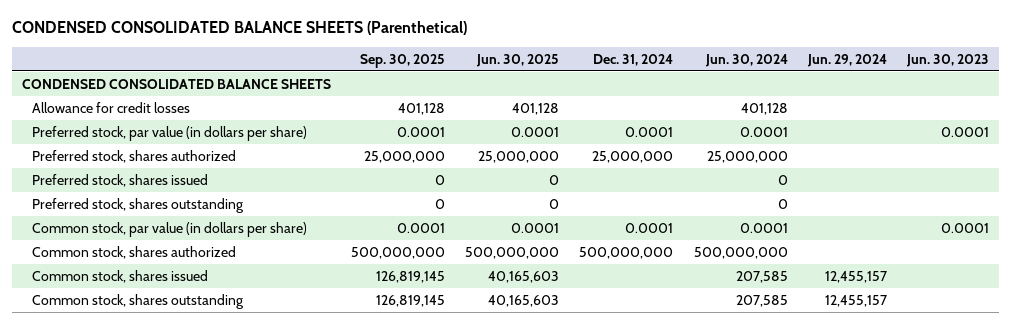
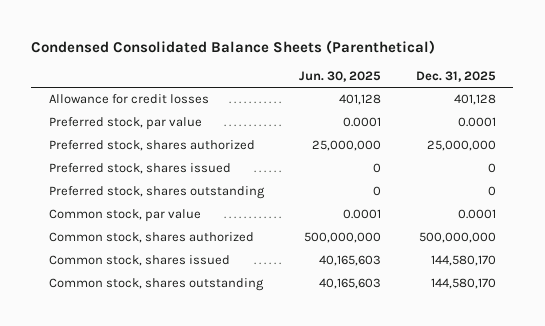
- CONDENSED CONSOLIDATED BALANCE SHEETS (Parenthetical)
+ Condensed Consolidated Balance Sheets (Parenthetical)
- | Sep. 30, 2025 | Jun. 30, 2025 | Dec. 31, 2024 | Jun. 30, 2024 | Jun. 29, 2024 | Jun. 30, 2023
+ | Jun. 30, 2025 | Dec. 31, 2025
- CONDENSED CONSOLIDATED BALANCE SHEETS
- Preferred stock, par value (in dollars per share) | 0.0001 | 0.0001 | 0.0001 | 0.0001 | | 0.0001
+ Preferred stock, par value | 0.0001 | 0.0001
- Common stock, par value (in dollars per share) | 0.0001 | 0.0001 | 0.0001 | 0.0001 | | 0.0001
+ Common stock, par value | 0.0001 | 0.0001

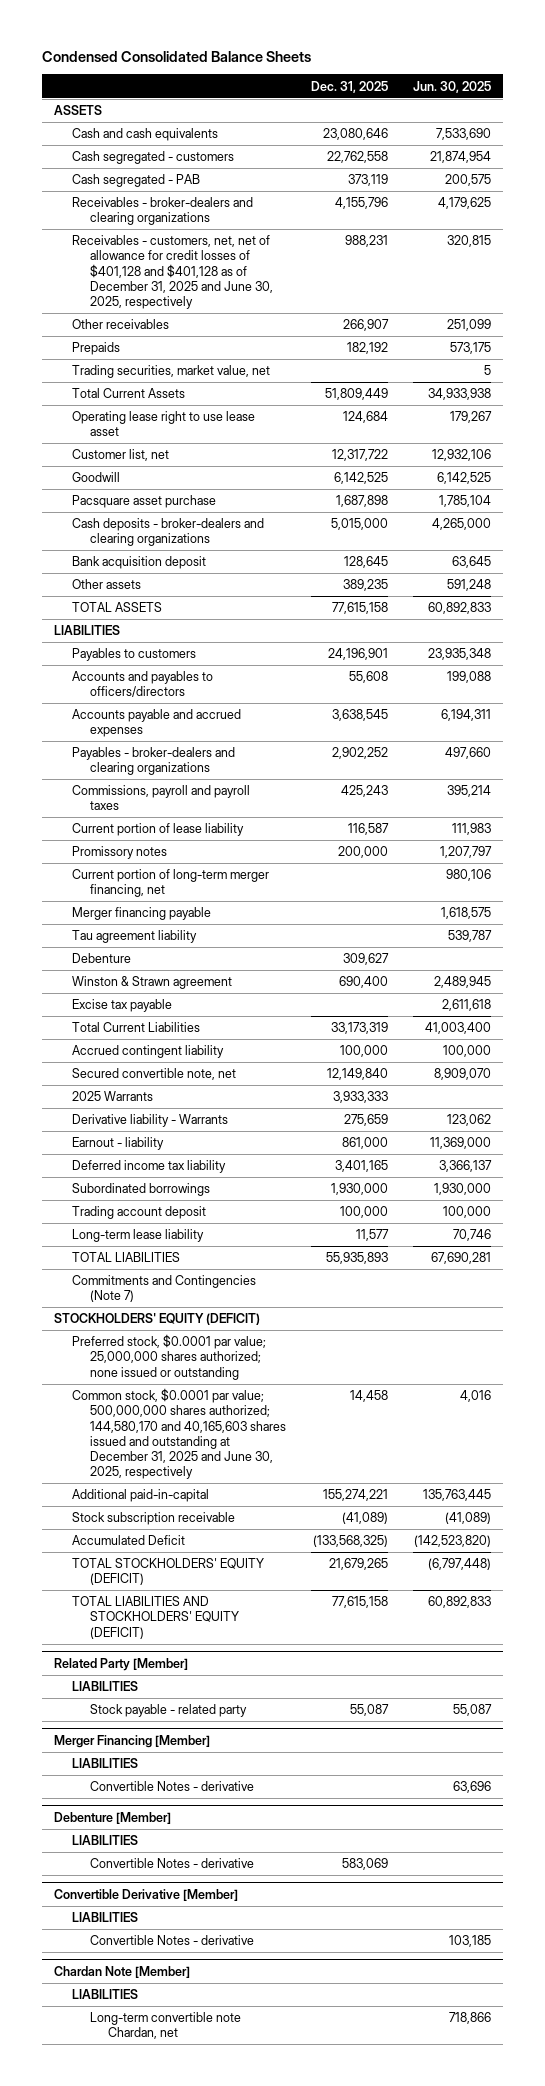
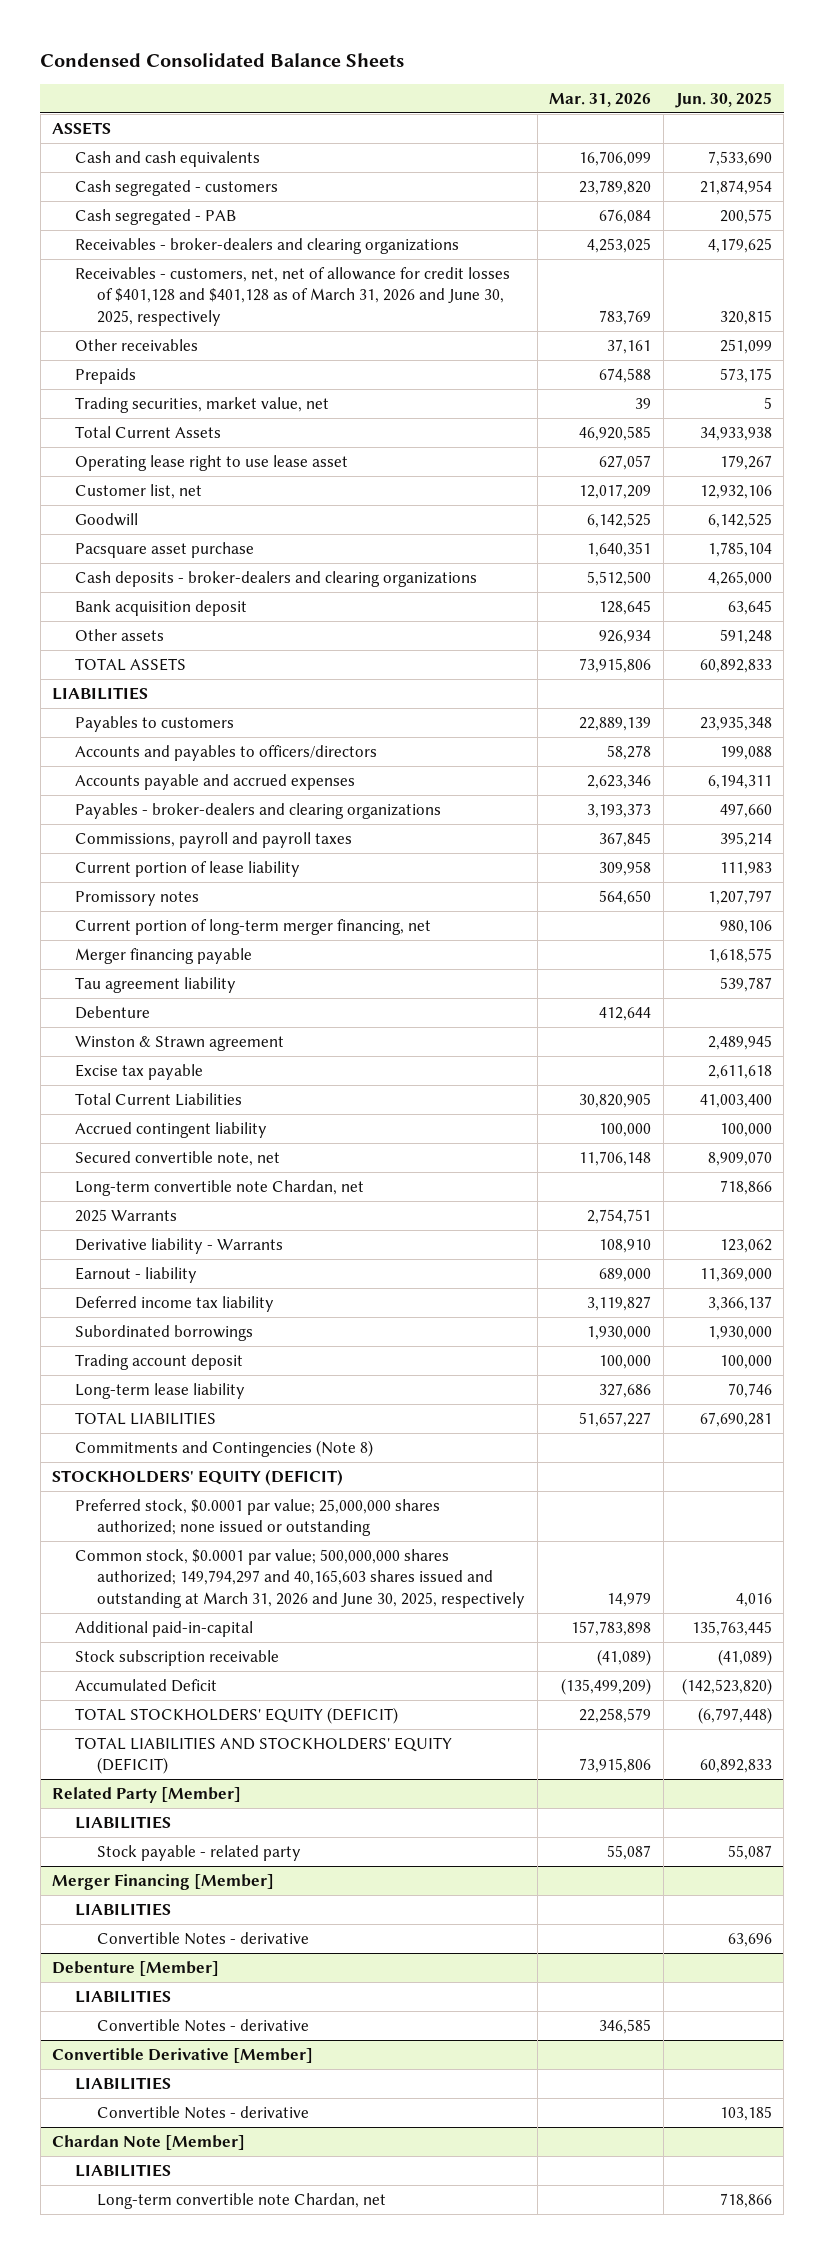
- | Dec. 31, 2025 | Jun. 30, 2025
+ | Mar. 31, 2026 | Jun. 30, 2025
- Receivables - customers, net, net of allowance for credit losses of $401,128 and $401,128 as of December 31, 2025 and June 30, 2025, respectively | 988,231 | 320,815
+ Receivables - customers, net, net of allowance for credit losses of $401,128 and $401,128 as of March 31, 2026 and June 30, 2025, respectively | 783,769 | 320,815
+ Long-term convertible note Chardan, net | | 718,866
- Commitments and Contingencies (Note 7)
+ Commitments and Contingencies (Note 8)
- Common stock, $0.0001 par value; 500,000,000 shares authorized; 144,580,170 and 40,165,603 shares issued and outstanding at December 31, 2025 and June 30, 2025, respectively | 14,458 | 4,016
+ Common stock, $0.0001 par value; 500,000,000 shares authorized; 149,794,297 and 40,165,603 shares issued and outstanding at March 31, 2026 and June 30, 2025, respectively | 14,979 | 4,016

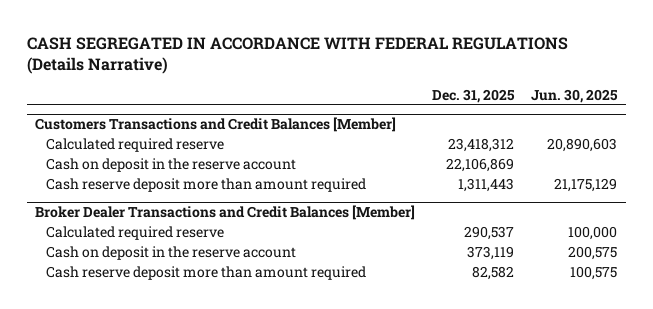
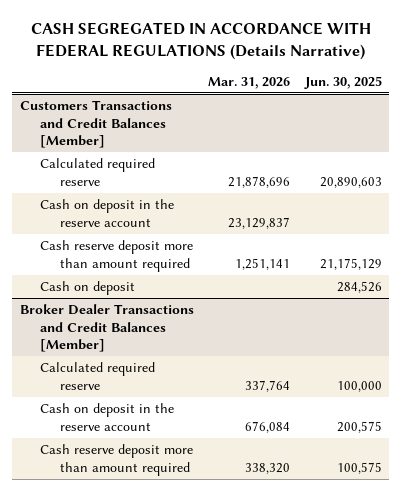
- | Dec. 31, 2025 | Jun. 30, 2025
+ | Mar. 31, 2026 | Jun. 30, 2025
@ Customers Transactions and Credit Balances [Member]
+ Cash on deposit | | 284,526

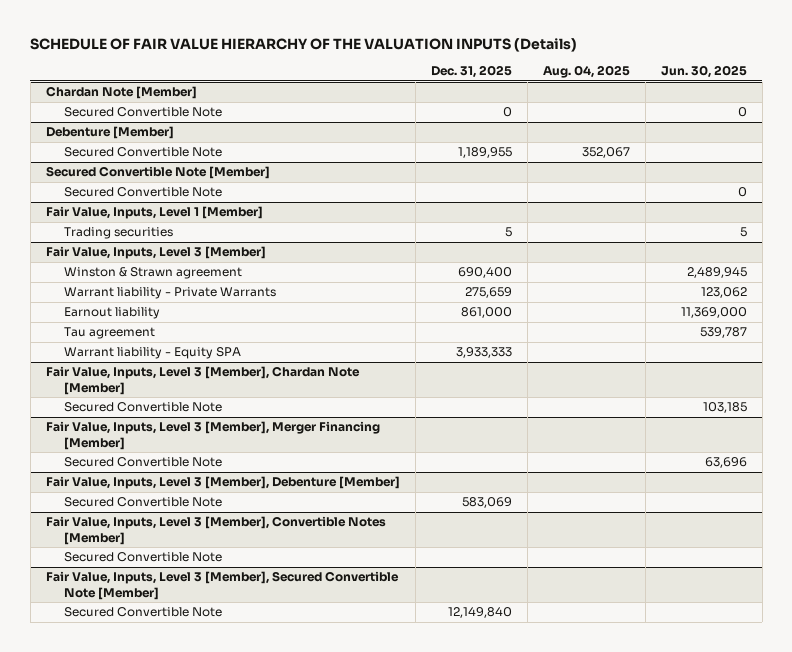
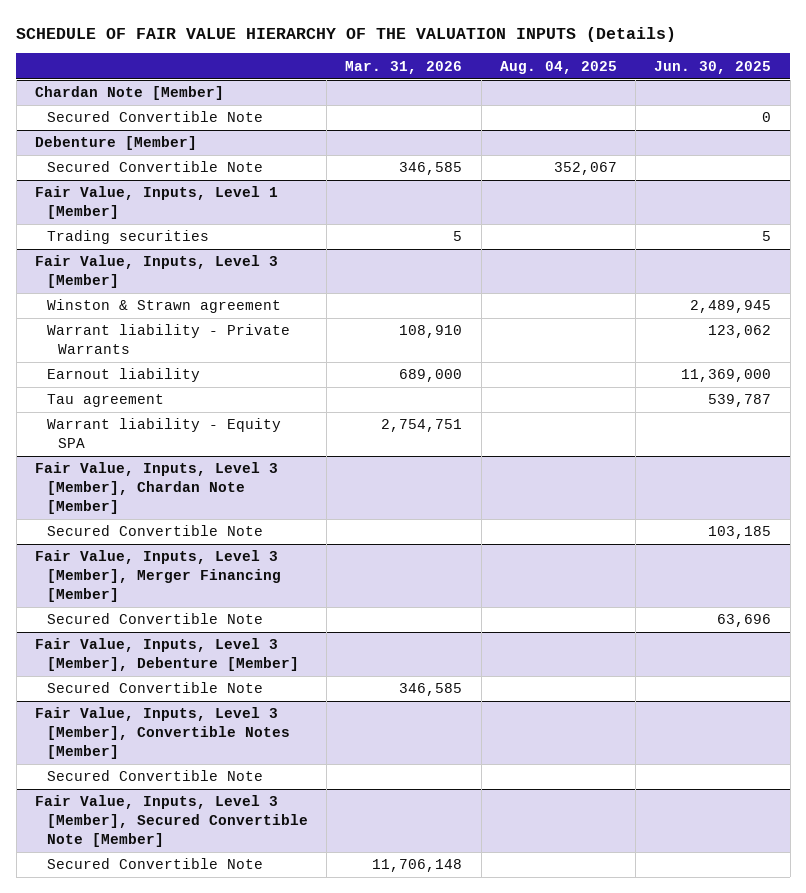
- | Dec. 31, 2025 | Aug. 04, 2025 | Jun. 30, 2025
+ | Mar. 31, 2026 | Aug. 04, 2025 | Jun. 30, 2025
- Secured Convertible Note [Member]
- Secured Convertible Note | | | 0

